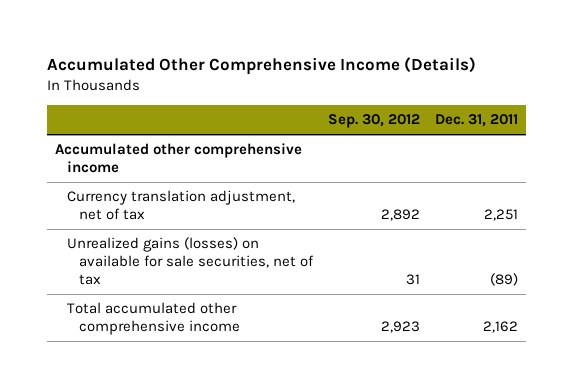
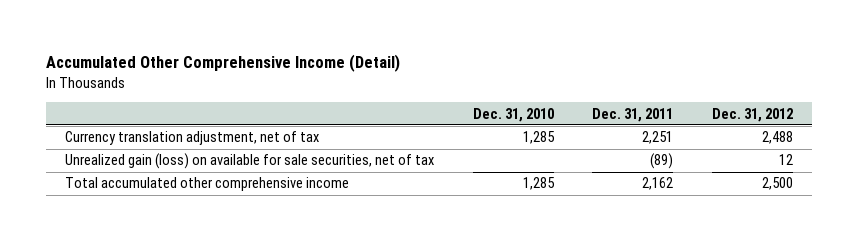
- Accumulated Other Comprehensive Income (Details)
+ Accumulated Other Comprehensive Income (Detail)
- | Sep. 30, 2012 | Dec. 31, 2011
+ | Dec. 31, 2010 | Dec. 31, 2011 | Dec. 31, 2012
- Accumulated other comprehensive income
- Unrealized gains (losses) on available for sale securities, net of tax | 31 | (89)
+ Unrealized gain (loss) on available for sale securities, net of tax | | (89) | 12

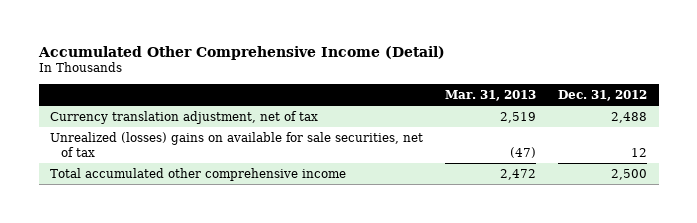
- | Dec. 31, 2010 | Dec. 31, 2011 | Dec. 31, 2012
+ | Mar. 31, 2013 | Dec. 31, 2012
- Unrealized gain (loss) on available for sale securities, net of tax | | (89) | 12
+ Unrealized (losses) gains on available for sale securities, net of tax | (47) | 12

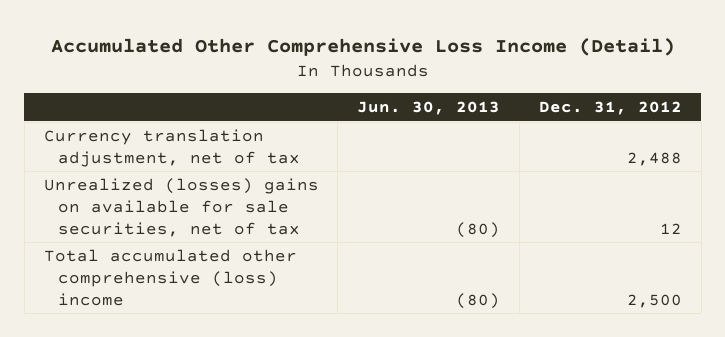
- Accumulated Other Comprehensive Income (Detail)
+ Accumulated Other Comprehensive Loss Income (Detail)
- | Mar. 31, 2013 | Dec. 31, 2012
+ | Jun. 30, 2013 | Dec. 31, 2012
- Total accumulated other comprehensive income | 2,472 | 2,500
+ Total accumulated other comprehensive (loss) income | (80) | 2,500

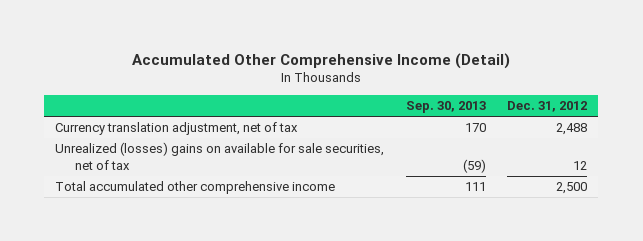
- Accumulated Other Comprehensive Loss Income (Detail)
+ Accumulated Other Comprehensive Income (Detail)
- | Jun. 30, 2013 | Dec. 31, 2012
+ | Sep. 30, 2013 | Dec. 31, 2012
- Total accumulated other comprehensive (loss) income | (80) | 2,500
+ Total accumulated other comprehensive income | 111 | 2,500

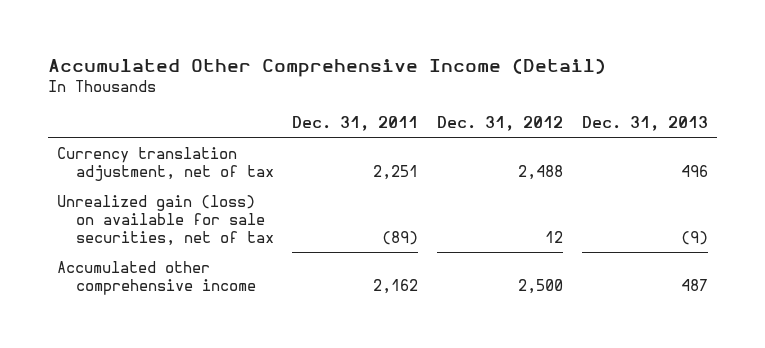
- | Sep. 30, 2013 | Dec. 31, 2012
+ | Dec. 31, 2011 | Dec. 31, 2012 | Dec. 31, 2013
- Unrealized (losses) gains on available for sale securities, net of tax | (59) | 12
- Total accumulated other comprehensive income | 111 | 2,500
+ Unrealized gain (loss) on available for sale securities, net of tax | (89) | 12 | (9)
+ Accumulated other comprehensive income | 2,162 | 2,500 | 487

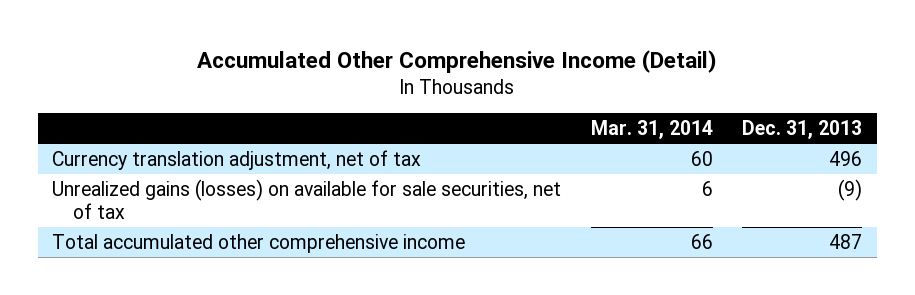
- | Dec. 31, 2011 | Dec. 31, 2012 | Dec. 31, 2013
+ | Mar. 31, 2014 | Dec. 31, 2013
- Unrealized gain (loss) on available for sale securities, net of tax | (89) | 12 | (9)
- Accumulated other comprehensive income | 2,162 | 2,500 | 487
+ Unrealized gains (losses) on available for sale securities, net of tax | 6 | (9)
+ Total accumulated other comprehensive income | 66 | 487

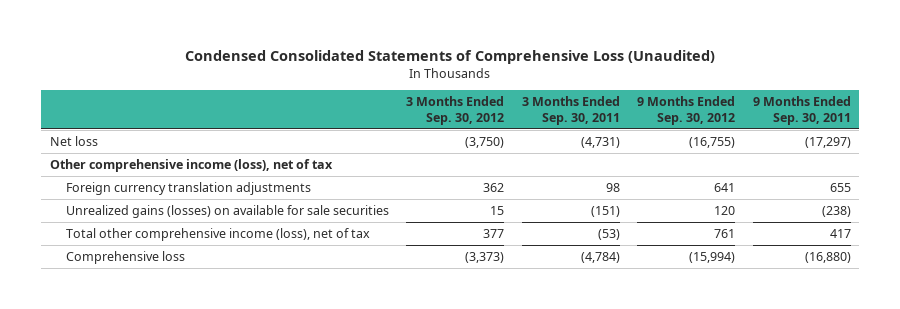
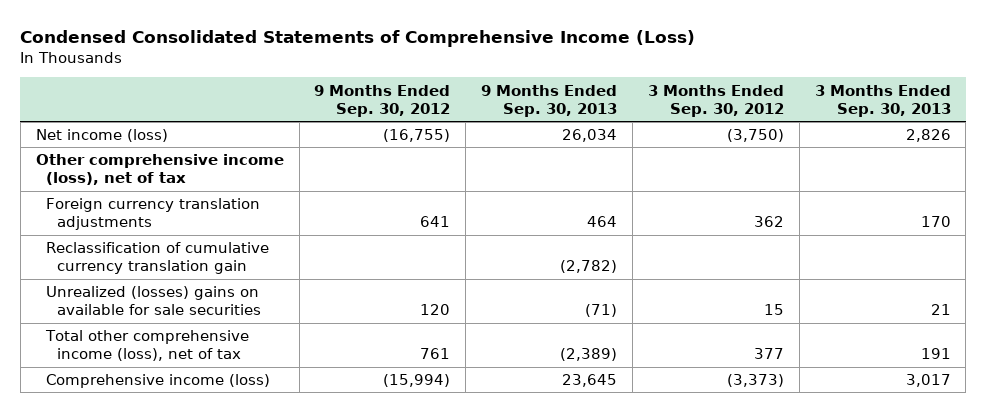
- Condensed Consolidated Statements of Comprehensive Loss (Unaudited)
+ Condensed Consolidated Statements of Comprehensive Income (Loss)
- | 3 Months Ended Sep. 30, 2012 | 3 Months Ended Sep. 30, 2011 | 9 Months Ended Sep. 30, 2012 | 9 Months Ended Sep. 30, 2011
+ | 9 Months Ended Sep. 30, 2012 | 9 Months Ended Sep. 30, 2013 | 3 Months Ended Sep. 30, 2012 | 3 Months Ended Sep. 30, 2013
- Net loss | (3,750) | (4,731) | (16,755) | (17,297)
+ Net income (loss) | (16,755) | 26,034 | (3,750) | 2,826
- Unrealized gains (losses) on available for sale securities | 15 | (151) | 120 | (238)
+ Reclassification of cumulative currency translation gain | | (2,782) | |
+ Unrealized (losses) gains on available for sale securities | 120 | (71) | 15 | 21
- Comprehensive loss | (3,373) | (4,784) | (15,994) | (16,880)
+ Comprehensive income (loss) | (15,994) | 23,645 | (3,373) | 3,017

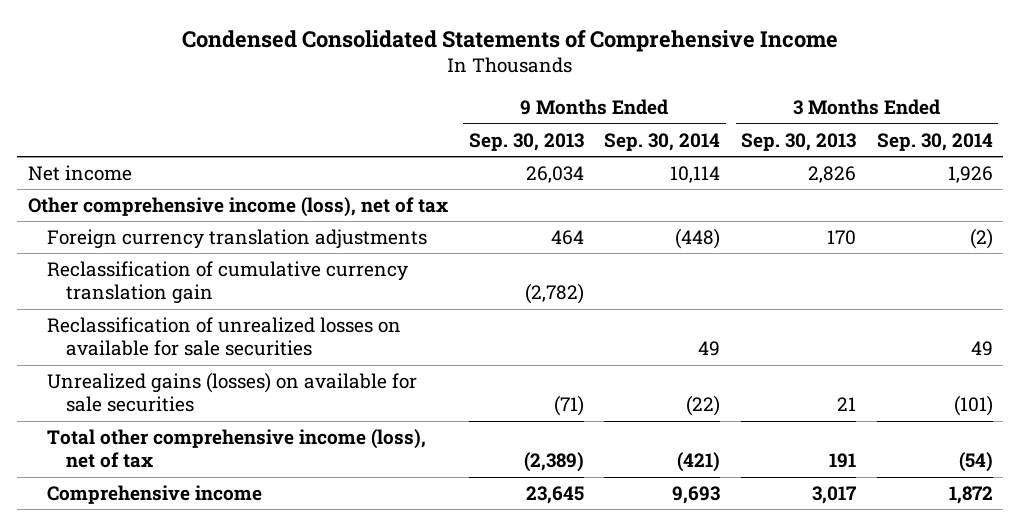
- Condensed Consolidated Statements of Comprehensive Income (Loss)
+ Condensed Consolidated Statements of Comprehensive Income
- | 9 Months Ended Sep. 30, 2012 | 9 Months Ended Sep. 30, 2013 | 3 Months Ended Sep. 30, 2012 | 3 Months Ended Sep. 30, 2013
+ | 9 Months Ended Sep. 30, 2013 | 9 Months Ended Sep. 30, 2014 | 3 Months Ended Sep. 30, 2013 | 3 Months Ended Sep. 30, 2014
- Net income (loss) | (16,755) | 26,034 | (3,750) | 2,826
+ Net income | 26,034 | 10,114 | 2,826 | 1,926
- Unrealized (losses) gains on available for sale securities | 120 | (71) | 15 | 21
+ Reclassification of unrealized losses on available for sale securities | | 49 | | 49
+ Unrealized gains (losses) on available for sale securities | (71) | (22) | 21 | (101)
- Comprehensive income (loss) | (15,994) | 23,645 | (3,373) | 3,017
+ Comprehensive income | 23,645 | 9,693 | 3,017 | 1,872

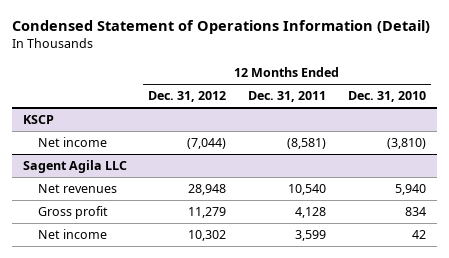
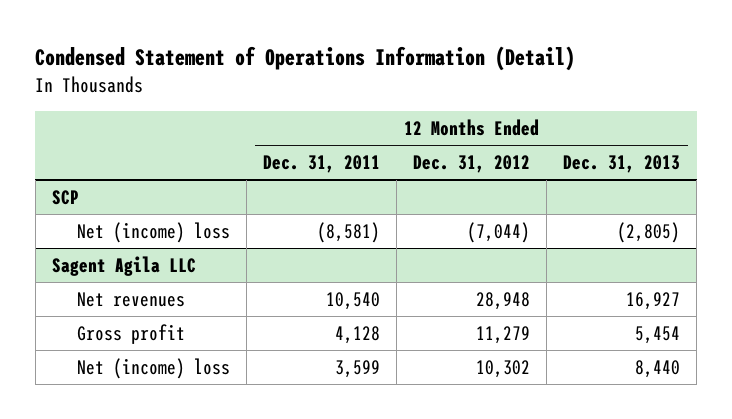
- | 12 Months Ended Dec. 31, 2012 | 12 Months Ended Dec. 31, 2011 | 12 Months Ended Dec. 31, 2010
+ | 12 Months Ended Dec. 31, 2011 | 12 Months Ended Dec. 31, 2012 | 12 Months Ended Dec. 31, 2013
- KSCP
- Net income | (7,044) | (8,581) | (3,810)
+ SCP
+ Net (income) loss | (8,581) | (7,044) | (2,805)
@ Sagent Agila LLC
- Net income | 10,302 | 3,599 | 42
+ Net (income) loss | 3,599 | 10,302 | 8,440

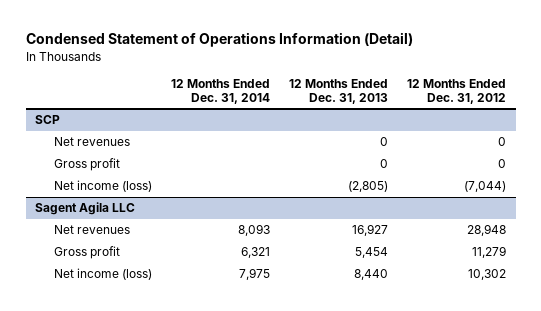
- | 12 Months Ended Dec. 31, 2011 | 12 Months Ended Dec. 31, 2012 | 12 Months Ended Dec. 31, 2013
+ | 12 Months Ended Dec. 31, 2014 | 12 Months Ended Dec. 31, 2013 | 12 Months Ended Dec. 31, 2012
@ SCP
- Net (income) loss | (8,581) | (7,044) | (2,805)
+ Net revenues | | 0 | 0
+ Gross profit | | 0 | 0
+ Net income (loss) | | (2,805) | (7,044)
@ Sagent Agila LLC
- Net (income) loss | 3,599 | 10,302 | 8,440
+ Net income (loss) | 7,975 | 8,440 | 10,302

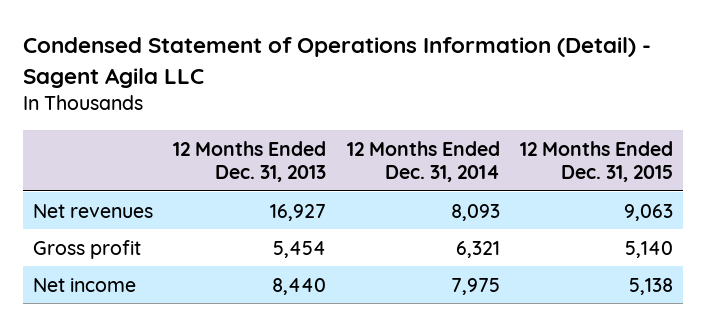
- Condensed Statement of Operations Information (Detail)
+ Condensed Statement of Operations Information (Detail) - Sagent Agila LLC
- | 12 Months Ended Dec. 31, 2014 | 12 Months Ended Dec. 31, 2013 | 12 Months Ended Dec. 31, 2012
+ | 12 Months Ended Dec. 31, 2013 | 12 Months Ended Dec. 31, 2014 | 12 Months Ended Dec. 31, 2015
- SCP
- Net revenues | | 0 | 0
- Gross profit | | 0 | 0
- Net income (loss) | | (2,805) | (7,044)
- Sagent Agila LLC
- Net income (loss) | 7,975 | 8,440 | 10,302
+ Net income | 8,440 | 7,975 | 5,138

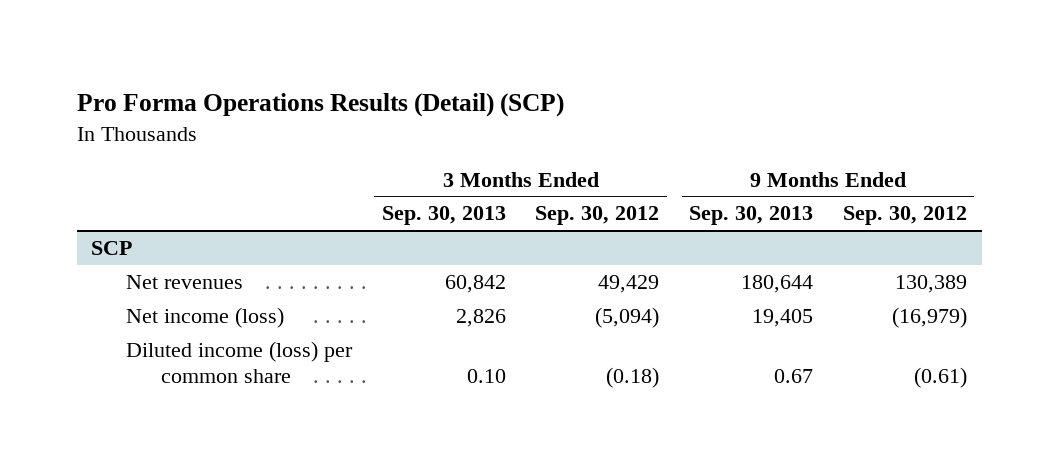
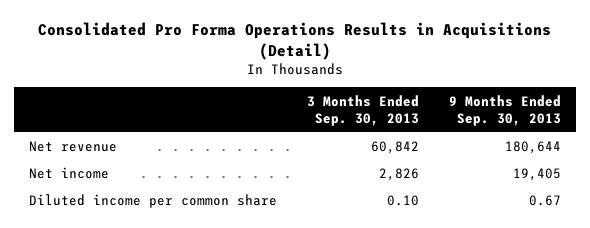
- Pro Forma Operations Results (Detail) (SCP)
+ Consolidated Pro Forma Operations Results in Acquisitions (Detail)
- | 3 Months Ended Sep. 30, 2013 | 3 Months Ended Sep. 30, 2012 | 9 Months Ended Sep. 30, 2013 | 9 Months Ended Sep. 30, 2012
+ | 3 Months Ended Sep. 30, 2013 | 9 Months Ended Sep. 30, 2013
- SCP
- Net revenues | 60,842 | 49,429 | 180,644 | 130,389
- Net income (loss) | 2,826 | (5,094) | 19,405 | (16,979)
- Diluted income (loss) per common share | 0.10 | (0.18) | 0.67 | (0.61)
+ Net revenue | 60,842 | 180,644
+ Net income | 2,826 | 19,405
+ Diluted income per common share | 0.10 | 0.67

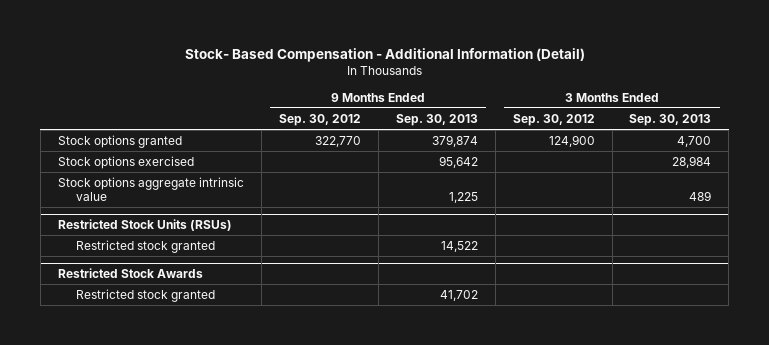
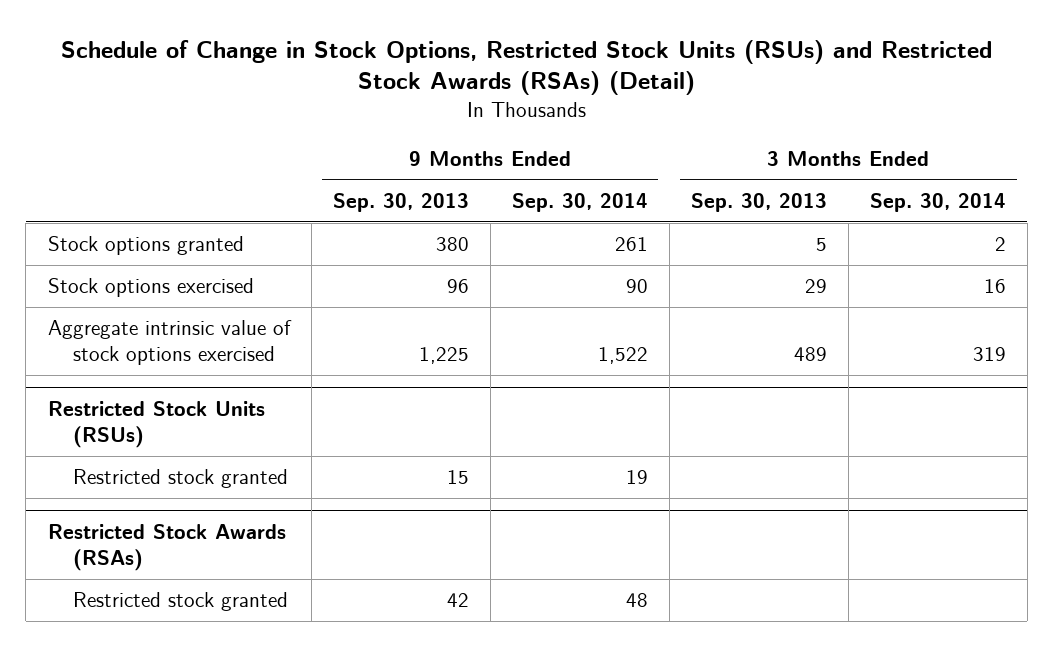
- Stock- Based Compensation - Additional Information (Detail)
+ Schedule of Change in Stock Options, Restricted Stock Units (RSUs) and Restricted Stock Awards (RSAs) (Detail)
- | 9 Months Ended Sep. 30, 2012 | 9 Months Ended Sep. 30, 2013 | 3 Months Ended Sep. 30, 2012 | 3 Months Ended Sep. 30, 2013
+ | 9 Months Ended Sep. 30, 2013 | 9 Months Ended Sep. 30, 2014 | 3 Months Ended Sep. 30, 2013 | 3 Months Ended Sep. 30, 2014
- Stock options granted | 322,770 | 379,874 | 124,900 | 4,700
- Stock options exercised | | 95,642 | | 28,984
- Stock options aggregate intrinsic value | | 1,225 | | 489
+ Stock options granted | 380 | 261 | 5 | 2
+ Stock options exercised | 96 | 90 | 29 | 16
+ Aggregate intrinsic value of stock options exercised | 1,225 | 1,522 | 489 | 319
@ Restricted Stock Units (RSUs)
- Restricted stock granted | | 14,522 | |
- Restricted Stock Awards
- Restricted stock granted | | 41,702 | |
@ Restricted Stock Units (RSUs)
+ Restricted stock granted | 15 | 19 | |
+ Restricted Stock Awards (RSAs)
+ Restricted stock granted | 42 | 48 | |

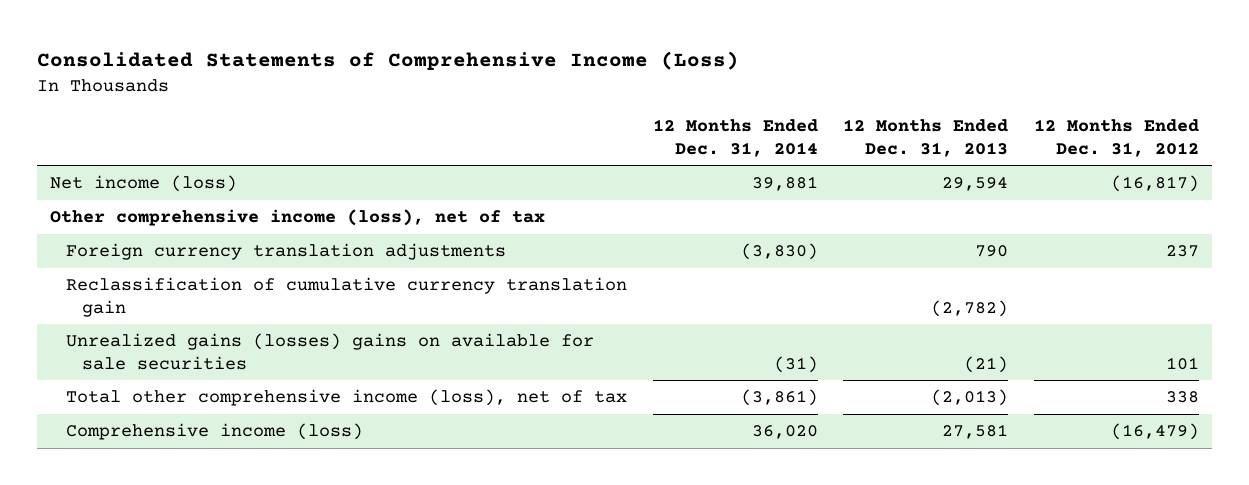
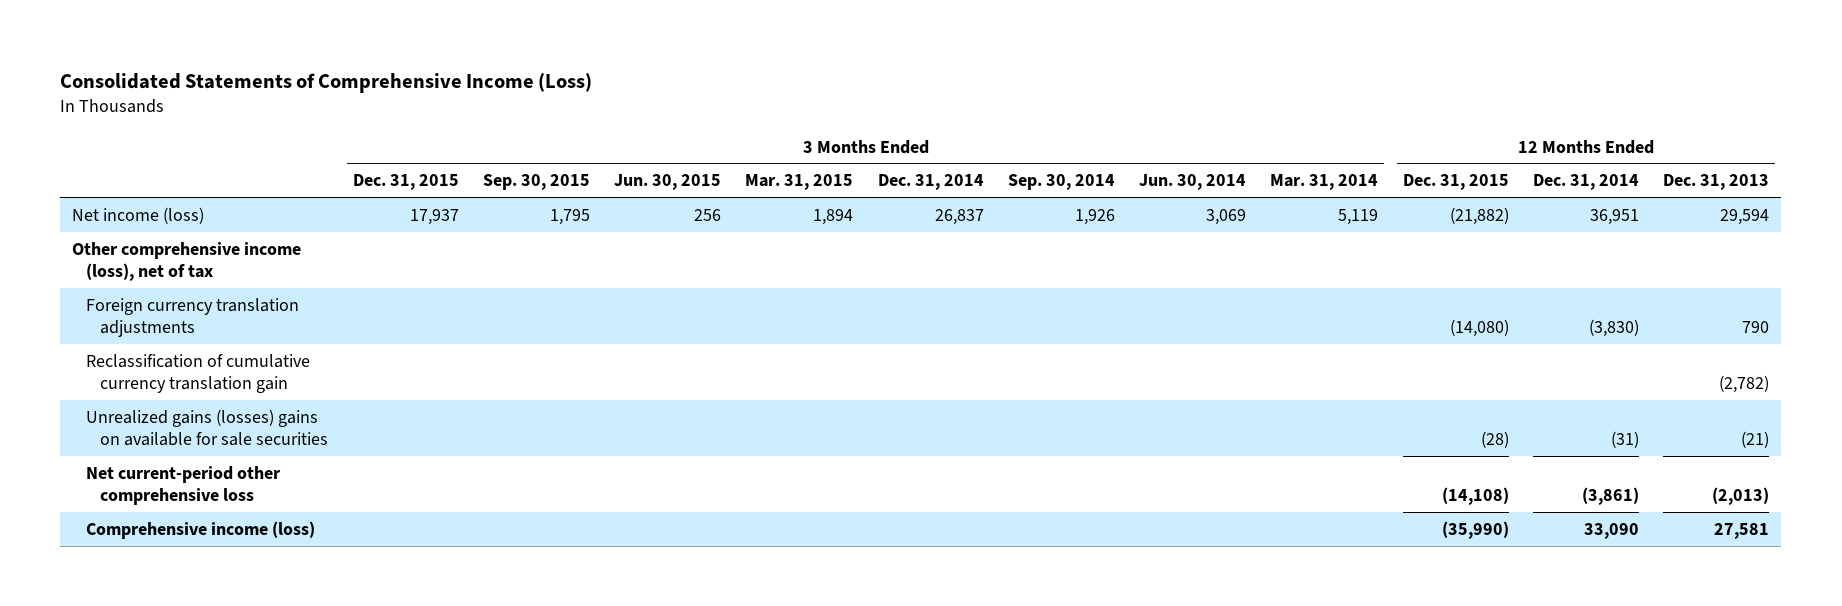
- | 12 Months Ended Dec. 31, 2014 | 12 Months Ended Dec. 31, 2013 | 12 Months Ended Dec. 31, 2012
+ | 3 Months Ended Dec. 31, 2015 | 3 Months Ended Sep. 30, 2015 | 3 Months Ended Jun. 30, 2015 | 3 Months Ended Mar. 31, 2015 | 3 Months Ended Dec. 31, 2014 | 3 Months Ended Sep. 30, 2014 | 3 Months Ended Jun. 30, 2014 | 3 Months Ended Mar. 31, 2014 | 12 Months Ended Dec. 31, 2015 | 12 Months Ended Dec. 31, 2014 | 12 Months Ended Dec. 31, 2013
- Net income (loss) | 39,881 | 29,594 | (16,817)
+ Net income (loss) | 17,937 | 1,795 | 256 | 1,894 | 26,837 | 1,926 | 3,069 | 5,119 | (21,882) | 36,951 | 29,594
- Total other comprehensive income (loss), net of tax | (3,861) | (2,013) | 338
- Comprehensive income (loss) | 36,020 | 27,581 | (16,479)
+ Net current-period other comprehensive loss | | | | | | | | | (14,108) | (3,861) | (2,013)
+ Comprehensive income (loss) | | | | | | | | | (35,990) | 33,090 | 27,581

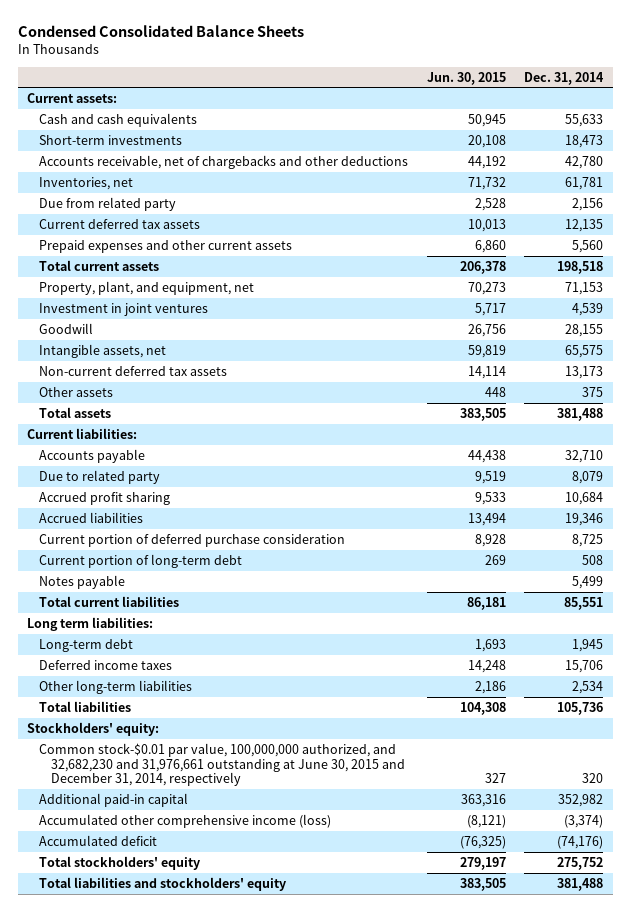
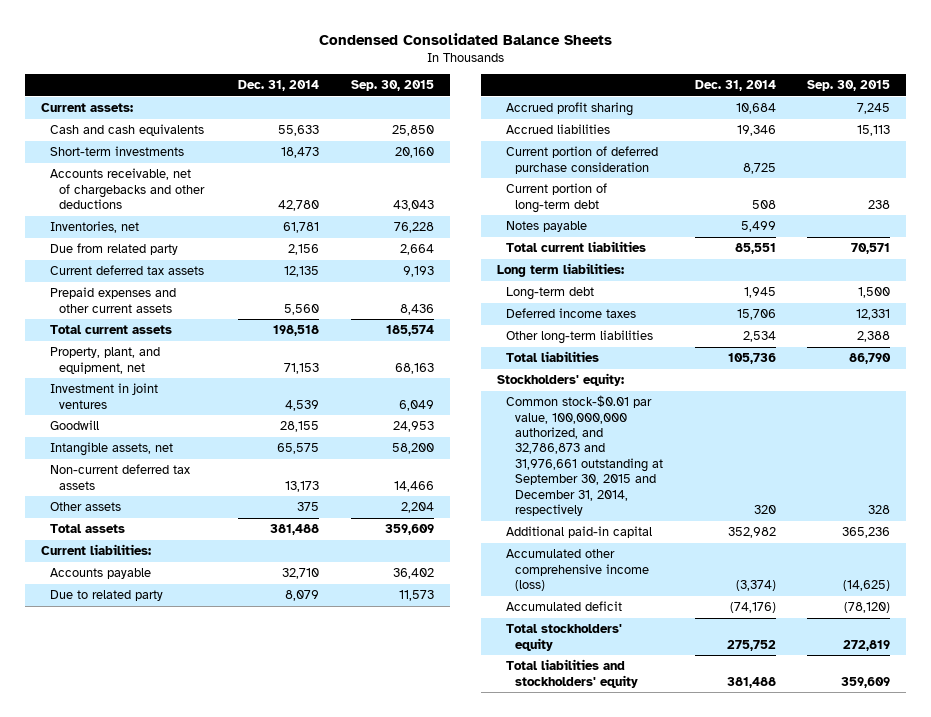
- | Jun. 30, 2015 | Dec. 31, 2014
+ | Dec. 31, 2014 | Sep. 30, 2015
- Common stock-$0.01 par value, 100,000,000 authorized, and 32,682,230 and 31,976,661 outstanding at June 30, 2015 and December 31, 2014, respectively | 327 | 320
+ Common stock-$0.01 par value, 100,000,000 authorized, and 32,786,873 and 31,976,661 outstanding at September 30, 2015 and December 31, 2014, respectively | 320 | 328

